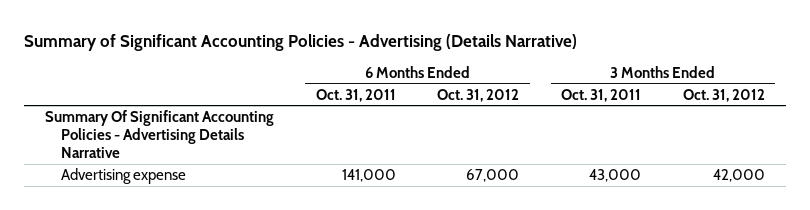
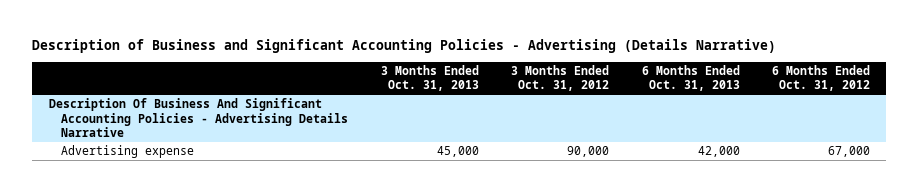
- Summary of Significant Accounting Policies - Advertising (Details Narrative)
+ Description of Business and Significant Accounting Policies - Advertising (Details Narrative)
- | 6 Months Ended Oct. 31, 2011 | 6 Months Ended Oct. 31, 2012 | 3 Months Ended Oct. 31, 2011 | 3 Months Ended Oct. 31, 2012
+ | 3 Months Ended Oct. 31, 2013 | 3 Months Ended Oct. 31, 2012 | 6 Months Ended Oct. 31, 2013 | 6 Months Ended Oct. 31, 2012
- Summary Of Significant Accounting Policies - Advertising Details Narrative
- Advertising expense | 141,000 | 67,000 | 43,000 | 42,000
+ Description Of Business And Significant Accounting Policies - Advertising Details Narrative
+ Advertising expense | 45,000 | 90,000 | 42,000 | 67,000

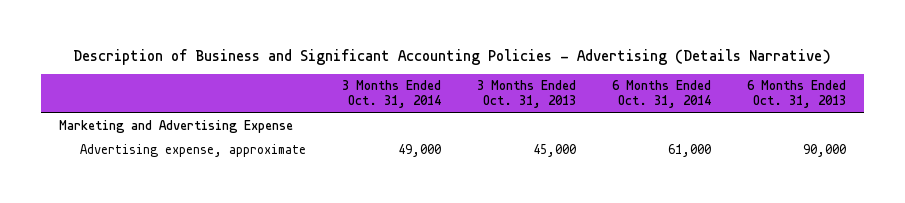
- | 3 Months Ended Oct. 31, 2013 | 3 Months Ended Oct. 31, 2012 | 6 Months Ended Oct. 31, 2013 | 6 Months Ended Oct. 31, 2012
+ | 3 Months Ended Oct. 31, 2014 | 3 Months Ended Oct. 31, 2013 | 6 Months Ended Oct. 31, 2014 | 6 Months Ended Oct. 31, 2013
- Description Of Business And Significant Accounting Policies - Advertising Details Narrative
- Advertising expense | 45,000 | 90,000 | 42,000 | 67,000
+ Marketing and Advertising Expense
+ Advertising expense, approximate | 49,000 | 45,000 | 61,000 | 90,000

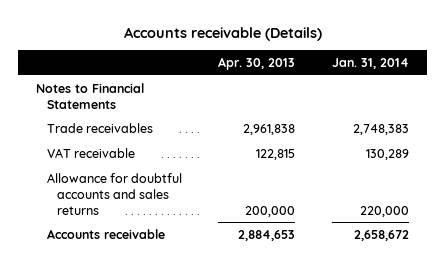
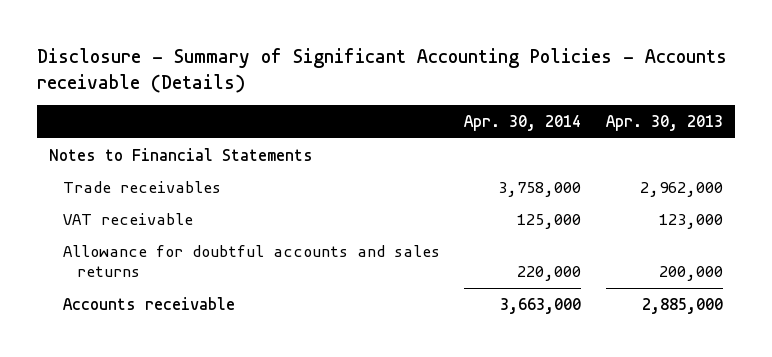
- Accounts receivable (Details)
+ Disclosure - Summary of Significant Accounting Policies - Accounts receivable (Details)
- | Apr. 30, 2013 | Jan. 31, 2014
+ | Apr. 30, 2014 | Apr. 30, 2013
- Trade receivables | 2,961,838 | 2,748,383
- VAT receivable | 122,815 | 130,289
+ Trade receivables | 3,758,000 | 2,962,000
+ VAT receivable | 125,000 | 123,000
- Accounts receivable | 2,884,653 | 2,658,672
+ Accounts receivable | 3,663,000 | 2,885,000

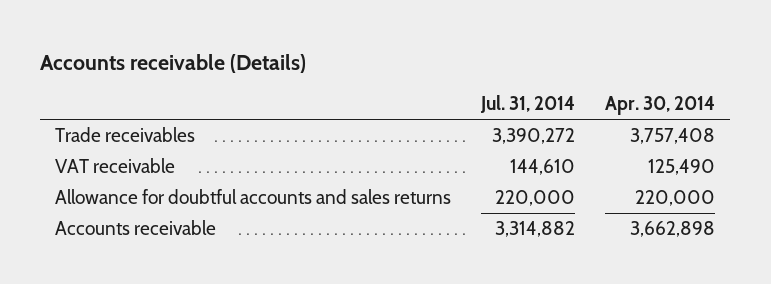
- Disclosure - Summary of Significant Accounting Policies - Accounts receivable (Details)
+ Accounts receivable (Details)
- | Apr. 30, 2014 | Apr. 30, 2013
+ | Jul. 31, 2014 | Apr. 30, 2014
- Notes to Financial Statements
- Trade receivables | 3,758,000 | 2,962,000
- VAT receivable | 125,000 | 123,000
+ Trade receivables | 3,390,272 | 3,757,408
+ VAT receivable | 144,610 | 125,490
- Accounts receivable | 3,663,000 | 2,885,000
+ Accounts receivable | 3,314,882 | 3,662,898

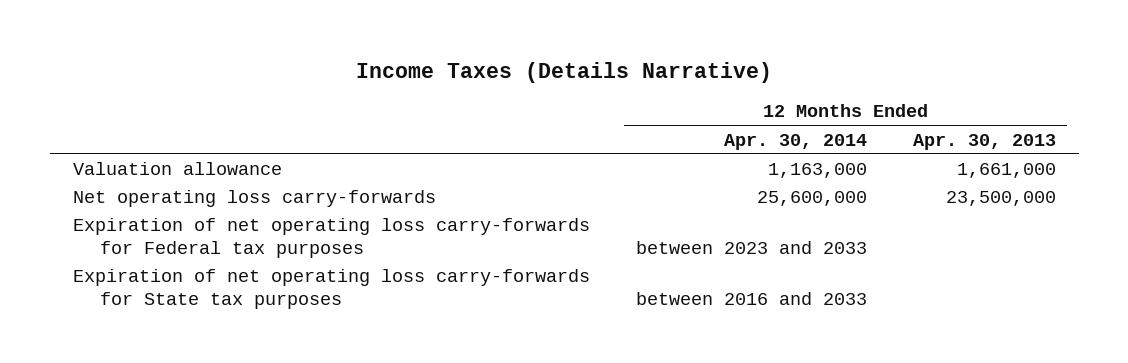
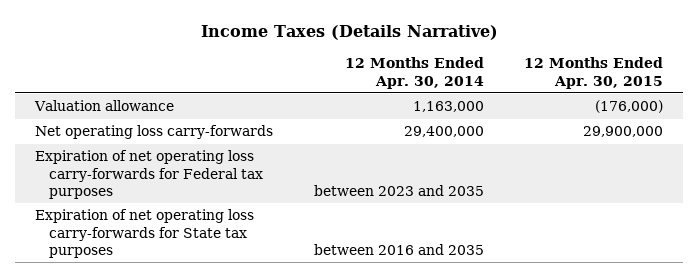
- | 12 Months Ended Apr. 30, 2014 | 12 Months Ended Apr. 30, 2013
+ | 12 Months Ended Apr. 30, 2014 | 12 Months Ended Apr. 30, 2015
- Net operating loss carry-forwards | 25,600,000 | 23,500,000
- Expiration of net operating loss carry-forwards for Federal tax purposes | between 2023 and 2033 |
- Expiration of net operating loss carry-forwards for State tax purposes | between 2016 and 2033 |
+ Net operating loss carry-forwards | 29,400,000 | 29,900,000
+ Expiration of net operating loss carry-forwards for Federal tax purposes | between 2023 and 2035 |
+ Expiration of net operating loss carry-forwards for State tax purposes | between 2016 and 2035 |

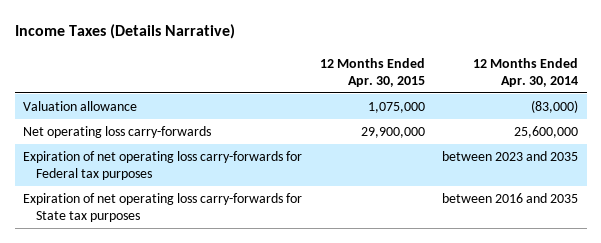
- | 12 Months Ended Apr. 30, 2014 | 12 Months Ended Apr. 30, 2015
+ | 12 Months Ended Apr. 30, 2015 | 12 Months Ended Apr. 30, 2014
- Valuation allowance | 1,163,000 | (176,000)
- Net operating loss carry-forwards | 29,400,000 | 29,900,000
+ Valuation allowance | 1,075,000 | (83,000)
+ Net operating loss carry-forwards | 29,900,000 | 25,600,000

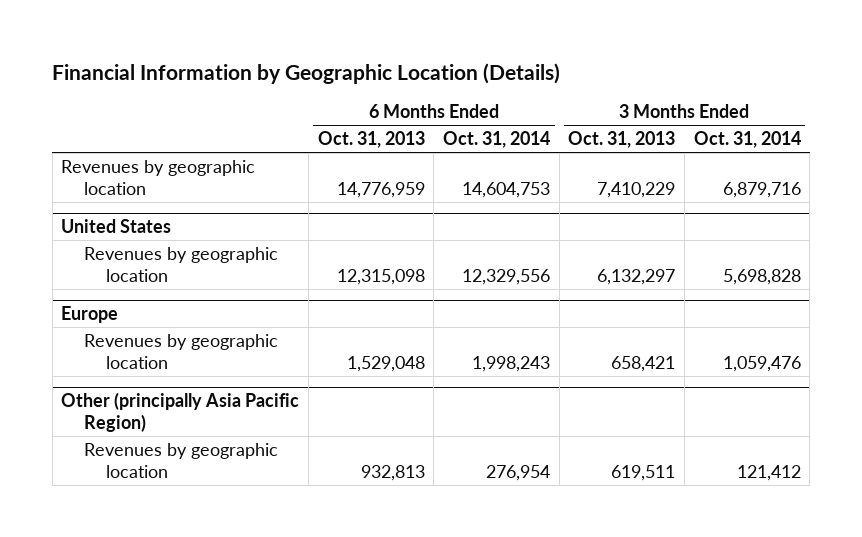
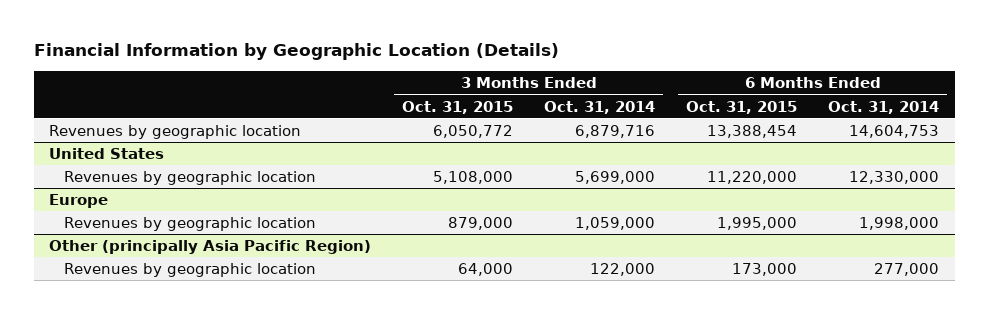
- | 6 Months Ended Oct. 31, 2013 | 6 Months Ended Oct. 31, 2014 | 3 Months Ended Oct. 31, 2013 | 3 Months Ended Oct. 31, 2014
+ | 3 Months Ended Oct. 31, 2015 | 3 Months Ended Oct. 31, 2014 | 6 Months Ended Oct. 31, 2015 | 6 Months Ended Oct. 31, 2014
@ United States
- Revenues by geographic location | 12,315,098 | 12,329,556 | 6,132,297 | 5,698,828
+ Revenues by geographic location | 5,108,000 | 5,699,000 | 11,220,000 | 12,330,000
@ Europe
- Revenues by geographic location | 1,529,048 | 1,998,243 | 658,421 | 1,059,476
+ Revenues by geographic location | 879,000 | 1,059,000 | 1,995,000 | 1,998,000
@ Other (principally Asia Pacific Region)
- Revenues by geographic location | 932,813 | 276,954 | 619,511 | 121,412
+ Revenues by geographic location | 64,000 | 122,000 | 173,000 | 277,000

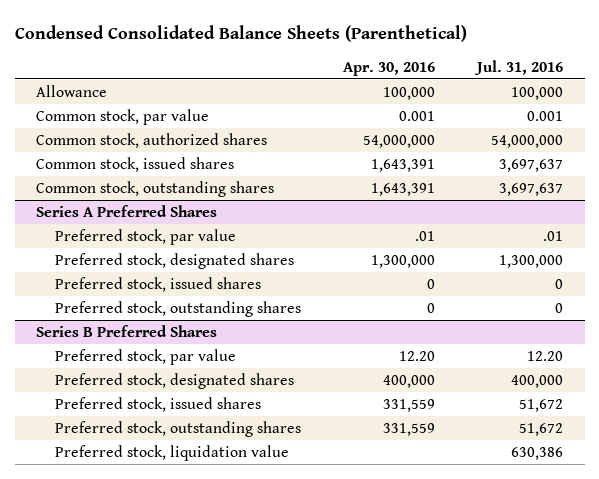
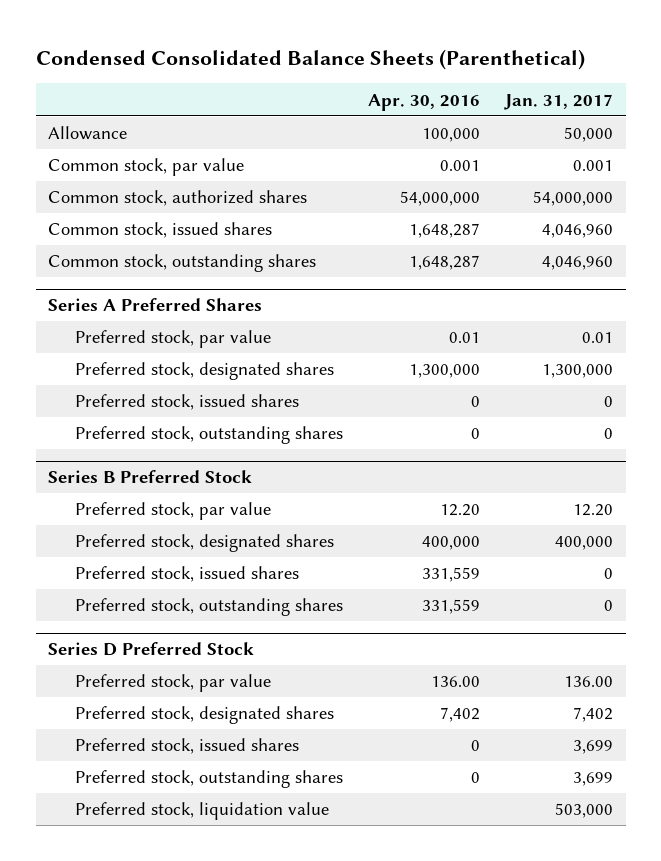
- | Apr. 30, 2016 | Jul. 31, 2016
+ | Apr. 30, 2016 | Jan. 31, 2017
- Common stock, issued shares | 1,643,391 | 3,697,637
- Common stock, outstanding shares | 1,643,391 | 3,697,637
+ Common stock, issued shares | 1,648,287 | 4,046,960
+ Common stock, outstanding shares | 1,648,287 | 4,046,960
@ Series A Preferred Shares
- Preferred stock, par value | .01 | .01
+ Preferred stock, par value | 0.01 | 0.01
- Series B Preferred Shares
+ Series B Preferred Stock
+ Series D Preferred Stock
+ Preferred stock, par value | 136.00 | 136.00
+ Preferred stock, designated shares | 7,402 | 7,402
+ Preferred stock, issued shares | 0 | 3,699
+ Preferred stock, outstanding shares | 0 | 3,699

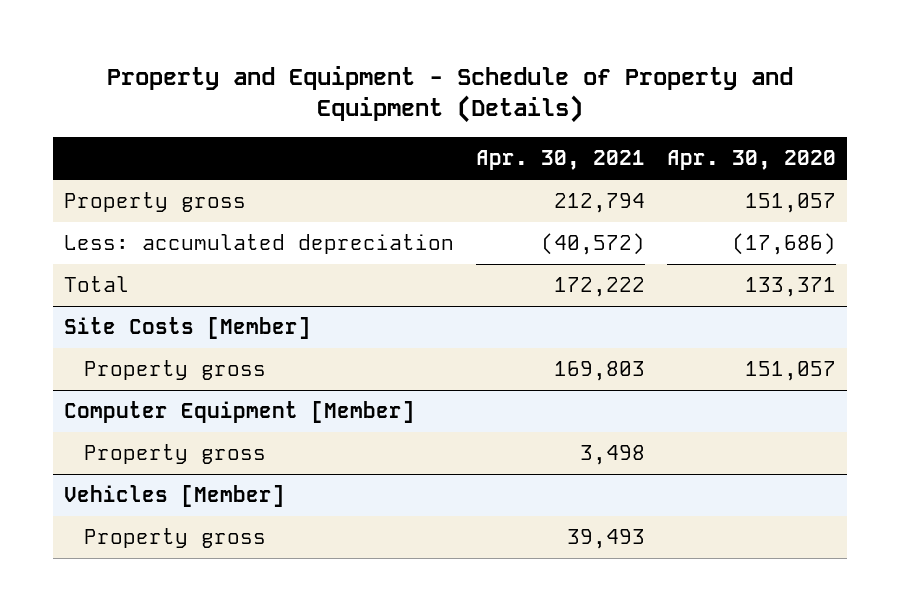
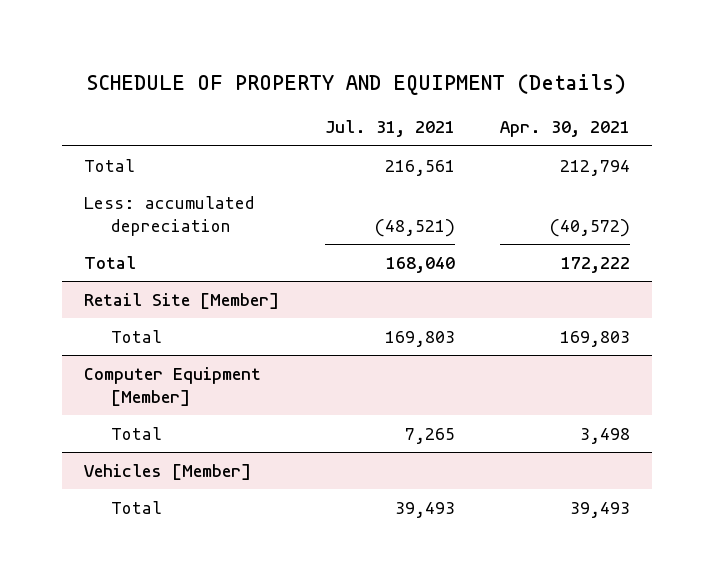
- Property and Equipment - Schedule of Property and Equipment (Details)
+ SCHEDULE OF PROPERTY AND EQUIPMENT (Details)
- | Apr. 30, 2021 | Apr. 30, 2020
+ | Jul. 31, 2021 | Apr. 30, 2021
- Property gross | 212,794 | 151,057
+ Total | 216,561 | 212,794
- Site Costs [Member]
- Property gross | 169,803 | 151,057
+ Retail Site [Member]
+ Total | 169,803 | 169,803
@ Computer Equipment [Member]
- Property gross | 3,498 |
+ Total | 7,265 | 3,498
@ Vehicles [Member]
- Property gross | 39,493 |
+ Total | 39,493 | 39,493

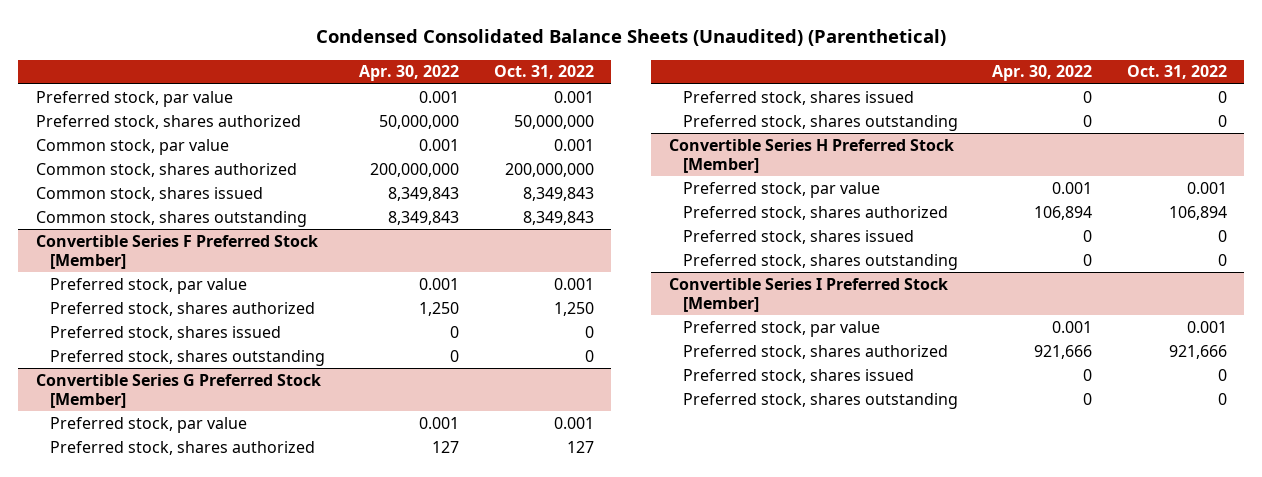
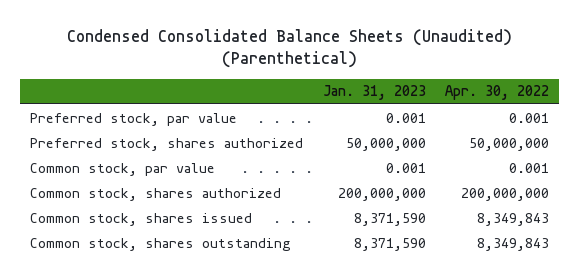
- | Apr. 30, 2022 | Oct. 31, 2022
+ | Jan. 31, 2023 | Apr. 30, 2022
- Convertible Series F Preferred Stock [Member]
- Preferred stock, par value | 0.001 | 0.001
- Preferred stock, shares authorized | 1,250 | 1,250
- Preferred stock, shares issued | 0 | 0
- Preferred stock, shares outstanding | 0 | 0
- Convertible Series G Preferred Stock [Member]
- Preferred stock, par value | 0.001 | 0.001
- Preferred stock, shares authorized | 127 | 127
- Preferred stock, shares issued | 0 | 0
- Preferred stock, shares outstanding | 0 | 0
- Convertible Series H Preferred Stock [Member]
- Preferred stock, par value | 0.001 | 0.001
- Preferred stock, shares authorized | 106,894 | 106,894
- Preferred stock, shares issued | 0 | 0
- Preferred stock, shares outstanding | 0 | 0
- Convertible Series I Preferred Stock [Member]
- Preferred stock, par value | 0.001 | 0.001
- Preferred stock, shares authorized | 921,666 | 921,666
- Preferred stock, shares issued | 0 | 0
- Preferred stock, shares outstanding | 0 | 0

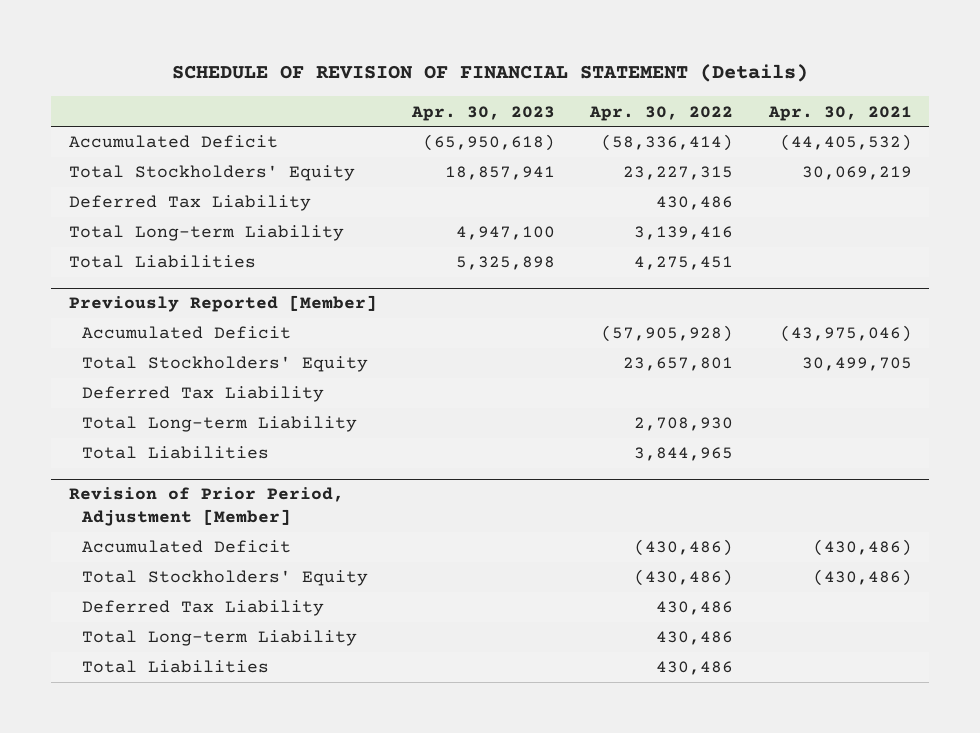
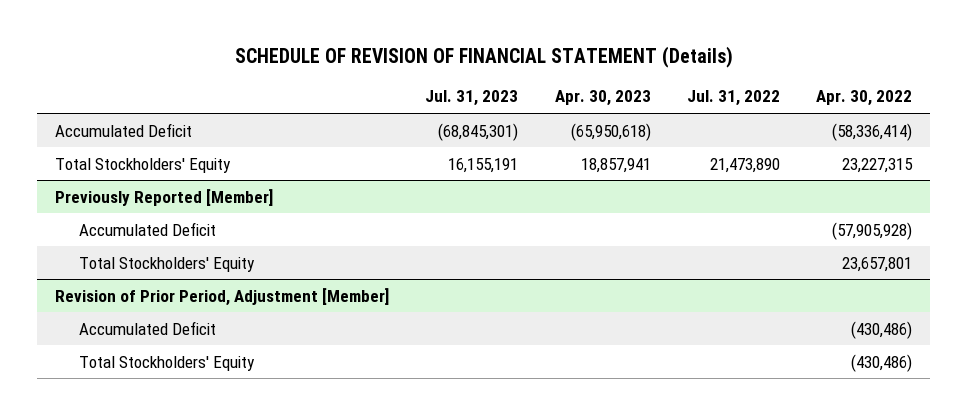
- | Apr. 30, 2023 | Apr. 30, 2022 | Apr. 30, 2021
+ | Jul. 31, 2023 | Apr. 30, 2023 | Jul. 31, 2022 | Apr. 30, 2022
- Deferred Tax Liability | | 430,486 |
- Total Long-term Liability | 4,947,100 | 3,139,416 |
- Total Liabilities | 5,325,898 | 4,275,451 |
@ Previously Reported [Member]
- Deferred Tax Liability
- Total Long-term Liability | | 2,708,930 |
- Total Liabilities | | 3,844,965 |
@ Revision of Prior Period, Adjustment [Member]
- Deferred Tax Liability | | 430,486 |
- Total Long-term Liability | | 430,486 |
- Total Liabilities | | 430,486 |

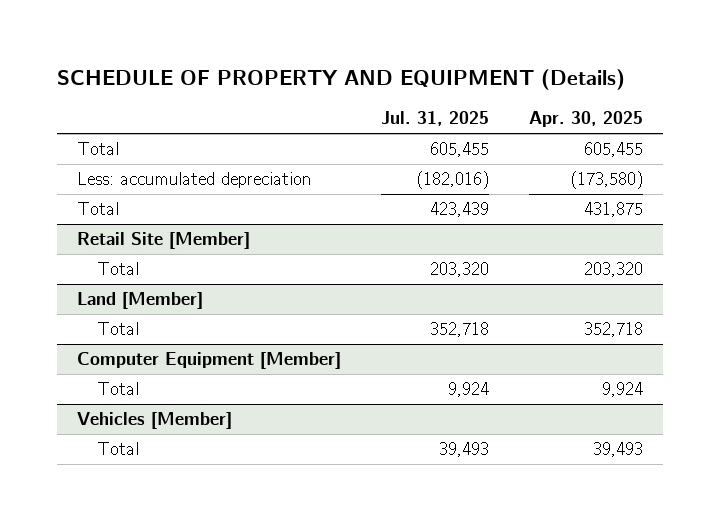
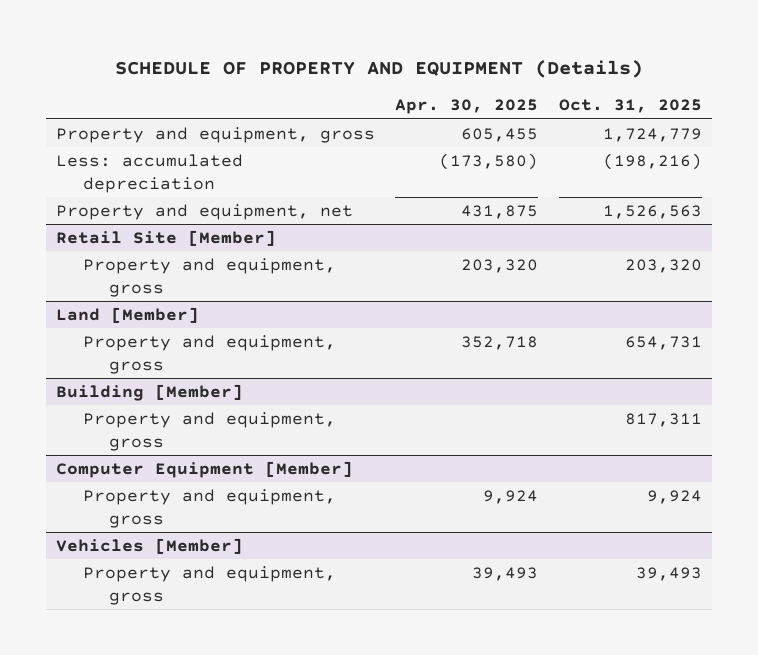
- | Jul. 31, 2025 | Apr. 30, 2025
+ | Apr. 30, 2025 | Oct. 31, 2025
- Total | 605,455 | 605,455
+ Property and equipment, gross | 605,455 | 1,724,779
- Total | 423,439 | 431,875
+ Property and equipment, net | 431,875 | 1,526,563
@ Retail Site [Member]
- Total | 203,320 | 203,320
+ Property and equipment, gross | 203,320 | 203,320
@ Land [Member]
- Total | 352,718 | 352,718
+ Property and equipment, gross | 352,718 | 654,731
+ Building [Member]
+ Property and equipment, gross | | 817,311
@ Computer Equipment [Member]
- Total | 9,924 | 9,924
+ Property and equipment, gross | 9,924 | 9,924
@ Vehicles [Member]
- Total | 39,493 | 39,493
+ Property and equipment, gross | 39,493 | 39,493

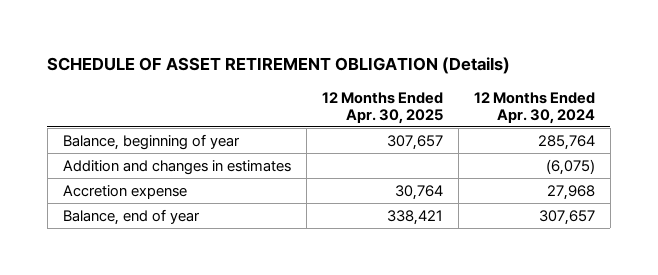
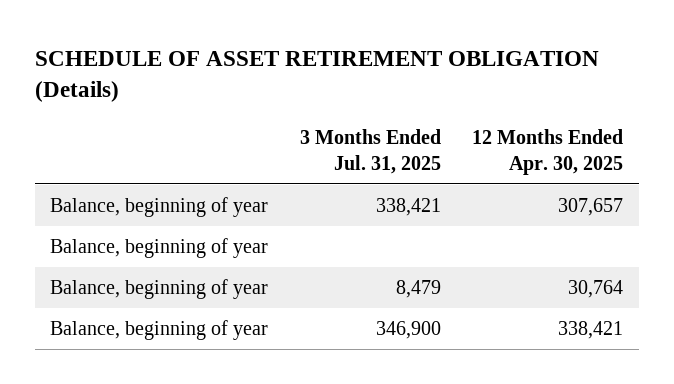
- | 12 Months Ended Apr. 30, 2025 | 12 Months Ended Apr. 30, 2024
+ | 3 Months Ended Jul. 31, 2025 | 12 Months Ended Apr. 30, 2025
- Addition and changes in estimates | | (6,075)
- Accretion expense | 30,764 | 27,968
- Balance, end of year | 338,421 | 307,657
+ Balance, beginning of year
+ Balance, beginning of year | 8,479 | 30,764
+ Balance, beginning of year | 346,900 | 338,421

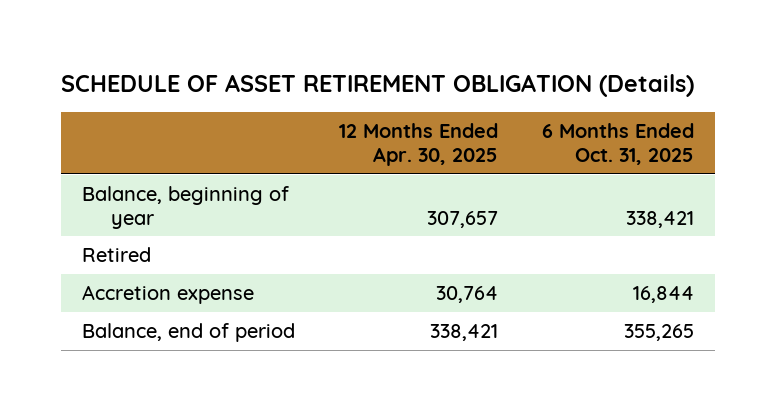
- | 3 Months Ended Jul. 31, 2025 | 12 Months Ended Apr. 30, 2025
+ | 12 Months Ended Apr. 30, 2025 | 6 Months Ended Oct. 31, 2025
- Balance, beginning of year
- Balance, beginning of year | 8,479 | 30,764
- Balance, beginning of year | 346,900 | 338,421
+ Retired
+ Accretion expense | 30,764 | 16,844
+ Balance, end of period | 338,421 | 355,265

